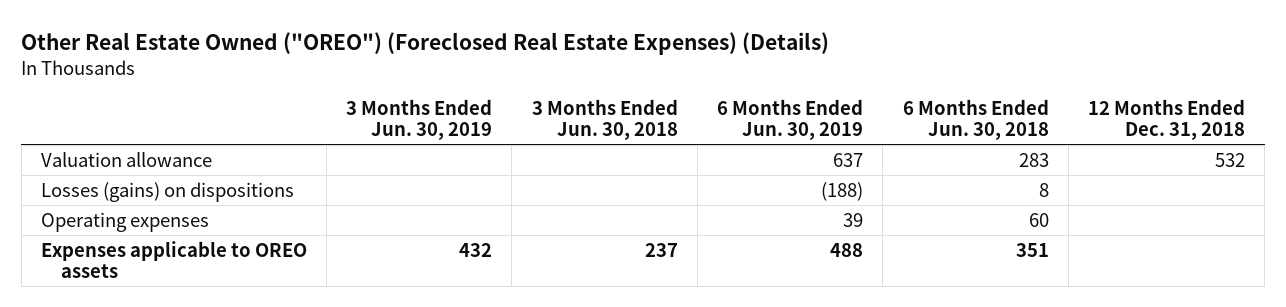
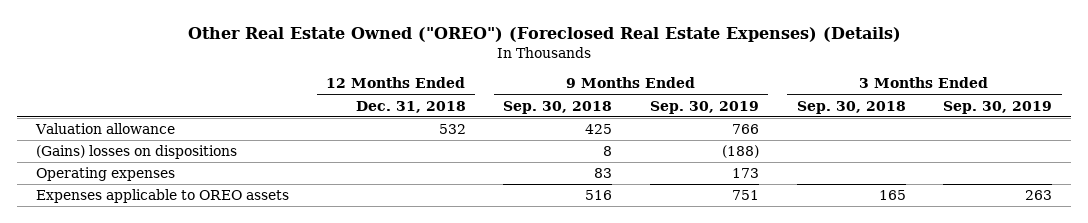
- | 3 Months Ended Jun. 30, 2019 | 3 Months Ended Jun. 30, 2018 | 6 Months Ended Jun. 30, 2019 | 6 Months Ended Jun. 30, 2018 | 12 Months Ended Dec. 31, 2018
+ | 12 Months Ended Dec. 31, 2018 | 9 Months Ended Sep. 30, 2018 | 9 Months Ended Sep. 30, 2019 | 3 Months Ended Sep. 30, 2018 | 3 Months Ended Sep. 30, 2019
- Losses (gains) on dispositions | | | (188) | 8 |
+ (Gains) losses on dispositions | | 8 | (188) | |

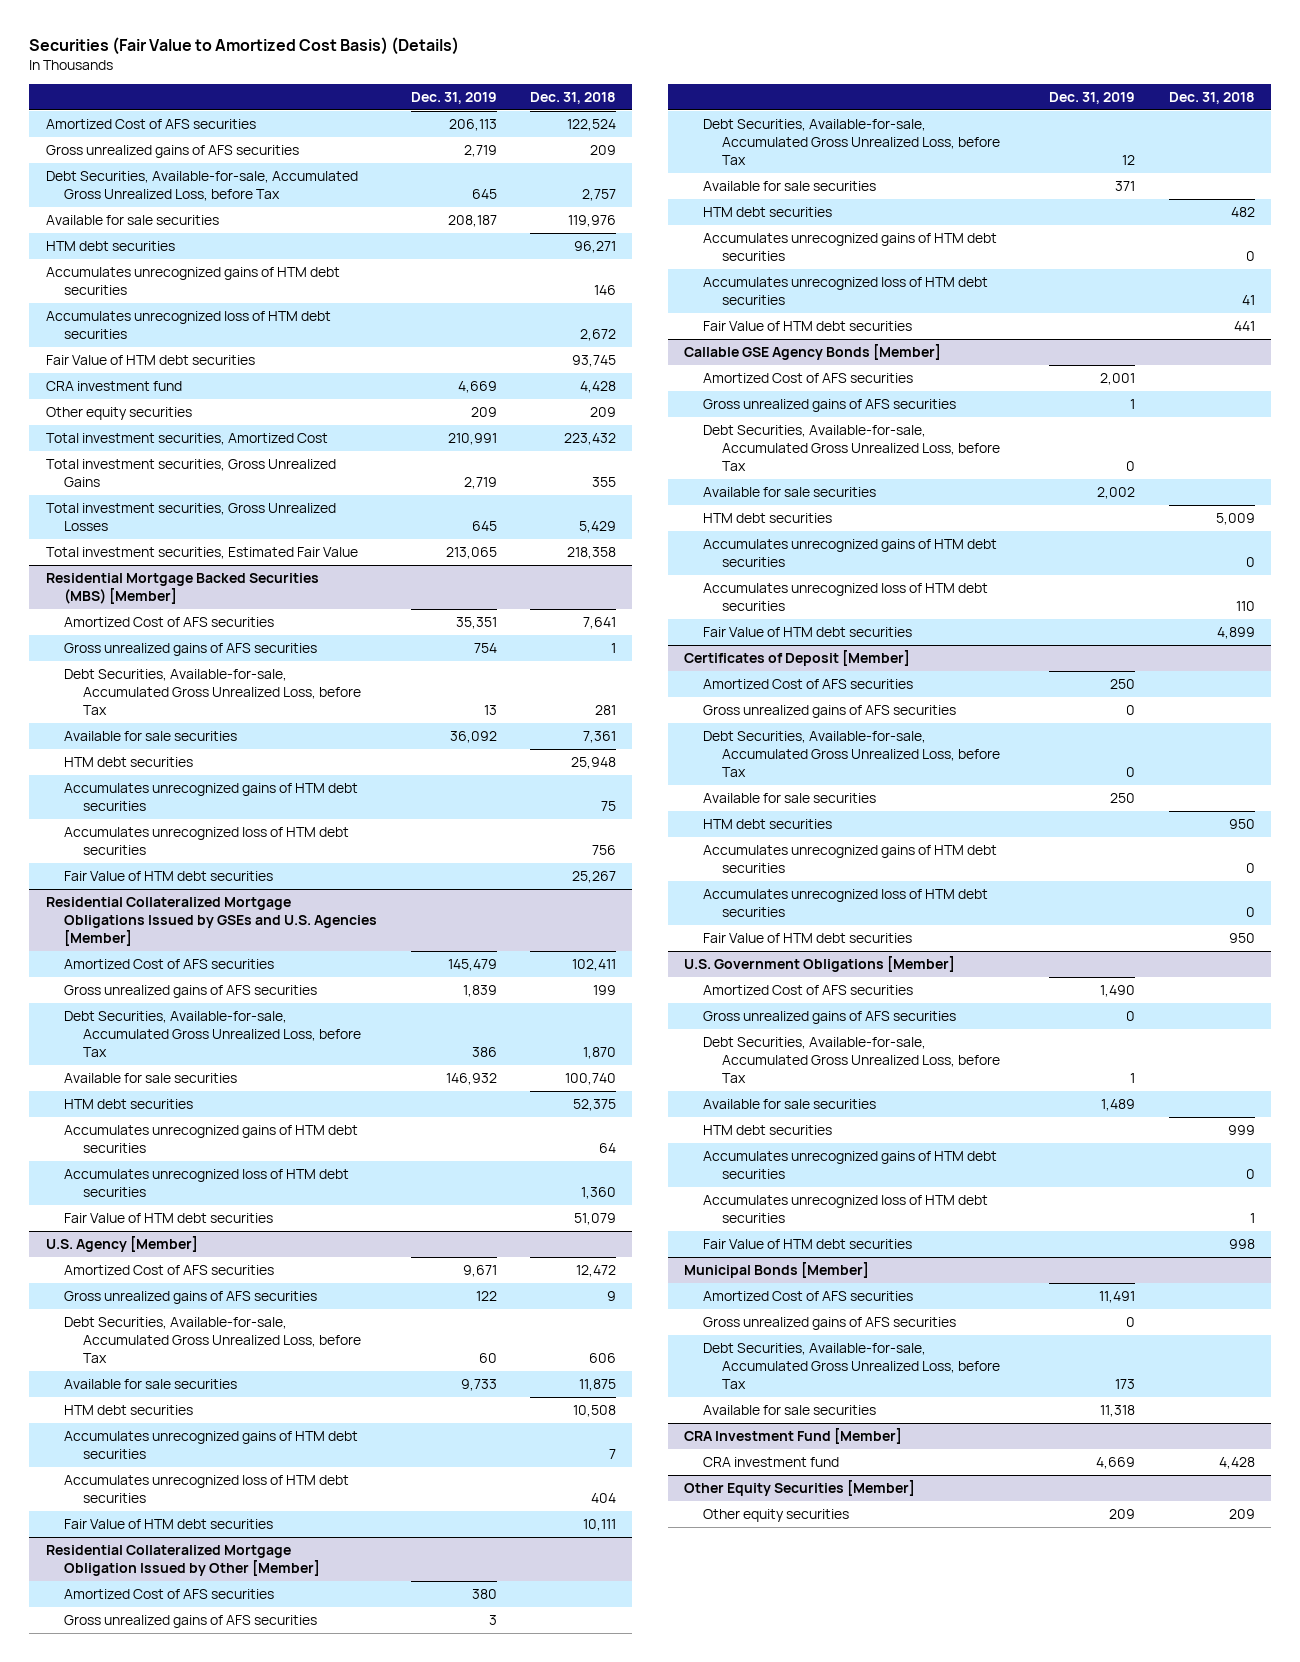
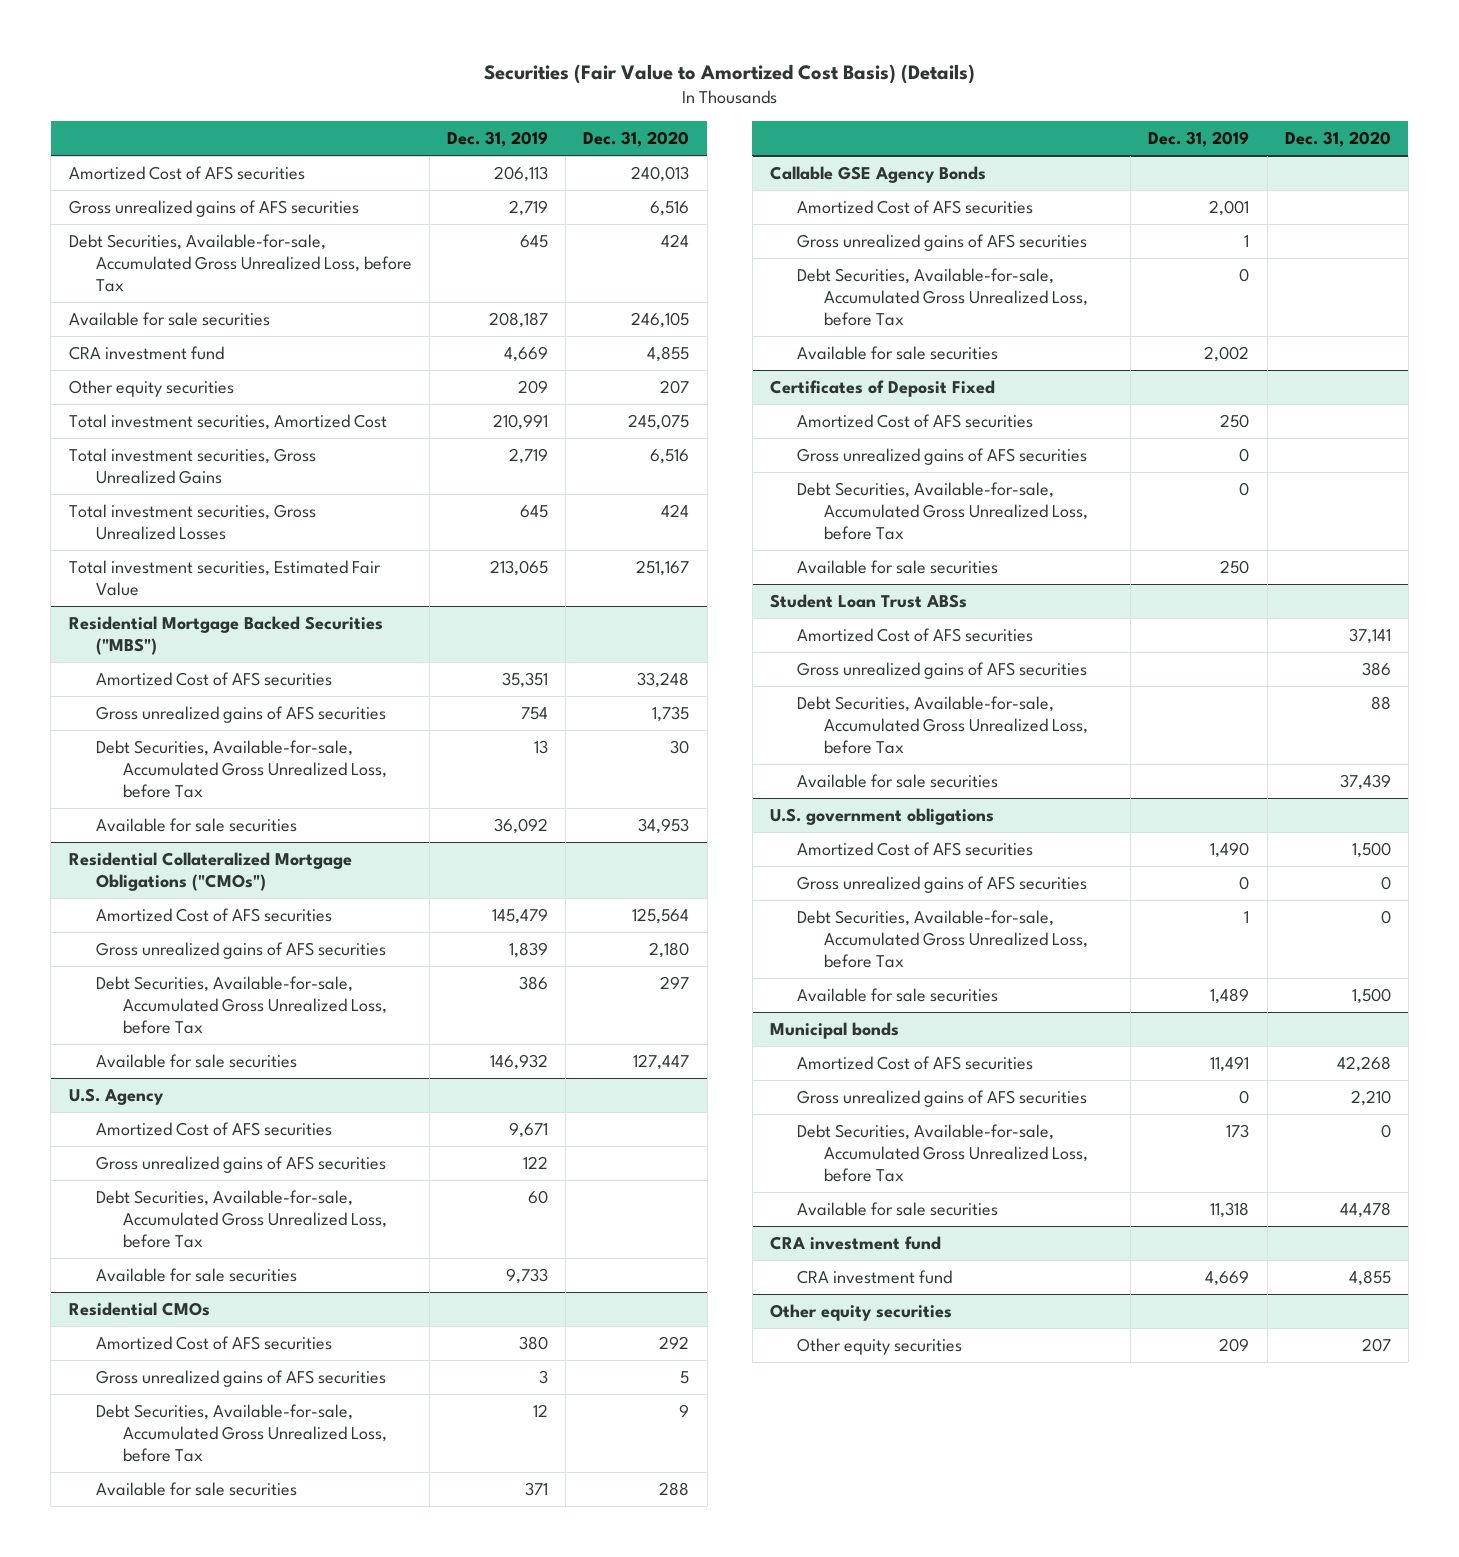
- | Dec. 31, 2019 | Dec. 31, 2018
+ | Dec. 31, 2019 | Dec. 31, 2020
- HTM debt securities | | 96,271
- Accumulates unrecognized gains of HTM debt securities | | 146
- Accumulates unrecognized loss of HTM debt securities | | 2,672
- Fair Value of HTM debt securities | | 93,745
- Residential Mortgage Backed Securities (MBS) [Member]
+ Residential Mortgage Backed Securities ("MBS")
- HTM debt securities | | 25,948
- Accumulates unrecognized gains of HTM debt securities | | 75
- Accumulates unrecognized loss of HTM debt securities | | 756
- Fair Value of HTM debt securities | | 25,267
- Residential Collateralized Mortgage Obligations Issued by GSEs and U.S. Agencies [Member]
+ Residential Collateralized Mortgage Obligations ("CMOs")
- HTM debt securities | | 52,375
- Accumulates unrecognized gains of HTM debt securities | | 64
- Accumulates unrecognized loss of HTM debt securities | | 1,360
- Fair Value of HTM debt securities | | 51,079
- U.S. Agency [Member]
+ U.S. Agency
- HTM debt securities | | 10,508
- Accumulates unrecognized gains of HTM debt securities | | 7
- Accumulates unrecognized loss of HTM debt securities | | 404
- Fair Value of HTM debt securities | | 10,111
- Residential Collateralized Mortgage Obligation Issued by Other [Member]
+ Residential CMOs
- HTM debt securities | | 482
- Accumulates unrecognized gains of HTM debt securities | | 0
- Accumulates unrecognized loss of HTM debt securities | | 41
- Fair Value of HTM debt securities | | 441
- Callable GSE Agency Bonds [Member]
+ Callable GSE Agency Bonds
- HTM debt securities | | 5,009
- Accumulates unrecognized gains of HTM debt securities | | 0
- Accumulates unrecognized loss of HTM debt securities | | 110
- Fair Value of HTM debt securities | | 4,899
- Certificates of Deposit [Member]
+ Certificates of Deposit Fixed
- HTM debt securities | | 950
- Accumulates unrecognized gains of HTM debt securities | | 0
- Accumulates unrecognized loss of HTM debt securities | | 0
- Fair Value of HTM debt securities | | 950
- U.S. Government Obligations [Member]
+ Student Loan Trust ABSs
+ Amortized Cost of AFS securities | | 37,141
+ Gross unrealized gains of AFS securities | | 386
+ Debt Securities, Available-for-sale, Accumulated Gross Unrealized Loss, before Tax | | 88
+ Available for sale securities | | 37,439
+ U.S. government obligations
- HTM debt securities | | 999
- Accumulates unrecognized gains of HTM debt securities | | 0
- Accumulates unrecognized loss of HTM debt securities | | 1
- Fair Value of HTM debt securities | | 998
- Municipal Bonds [Member]
+ Municipal bonds
- CRA Investment Fund [Member]
+ CRA investment fund
- Other Equity Securities [Member]
+ Other equity securities

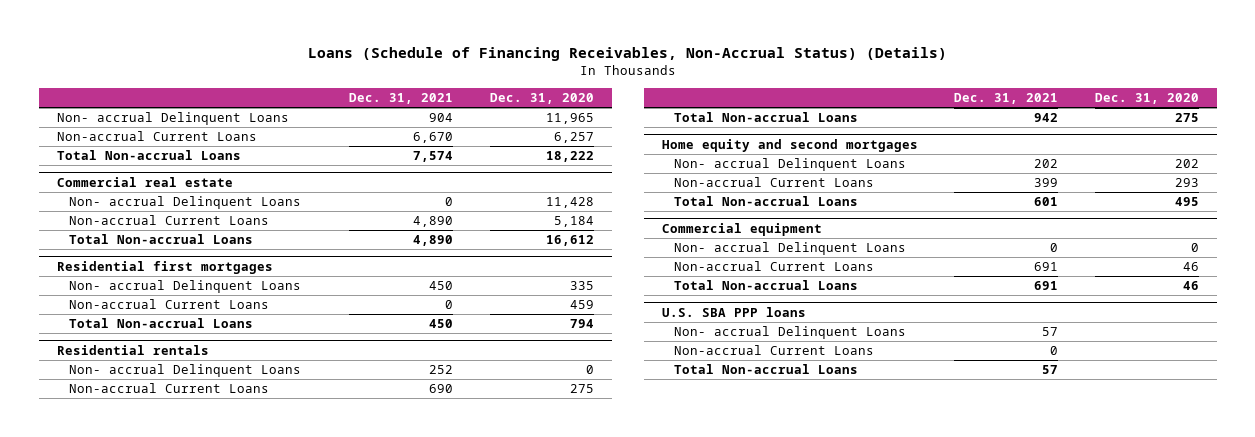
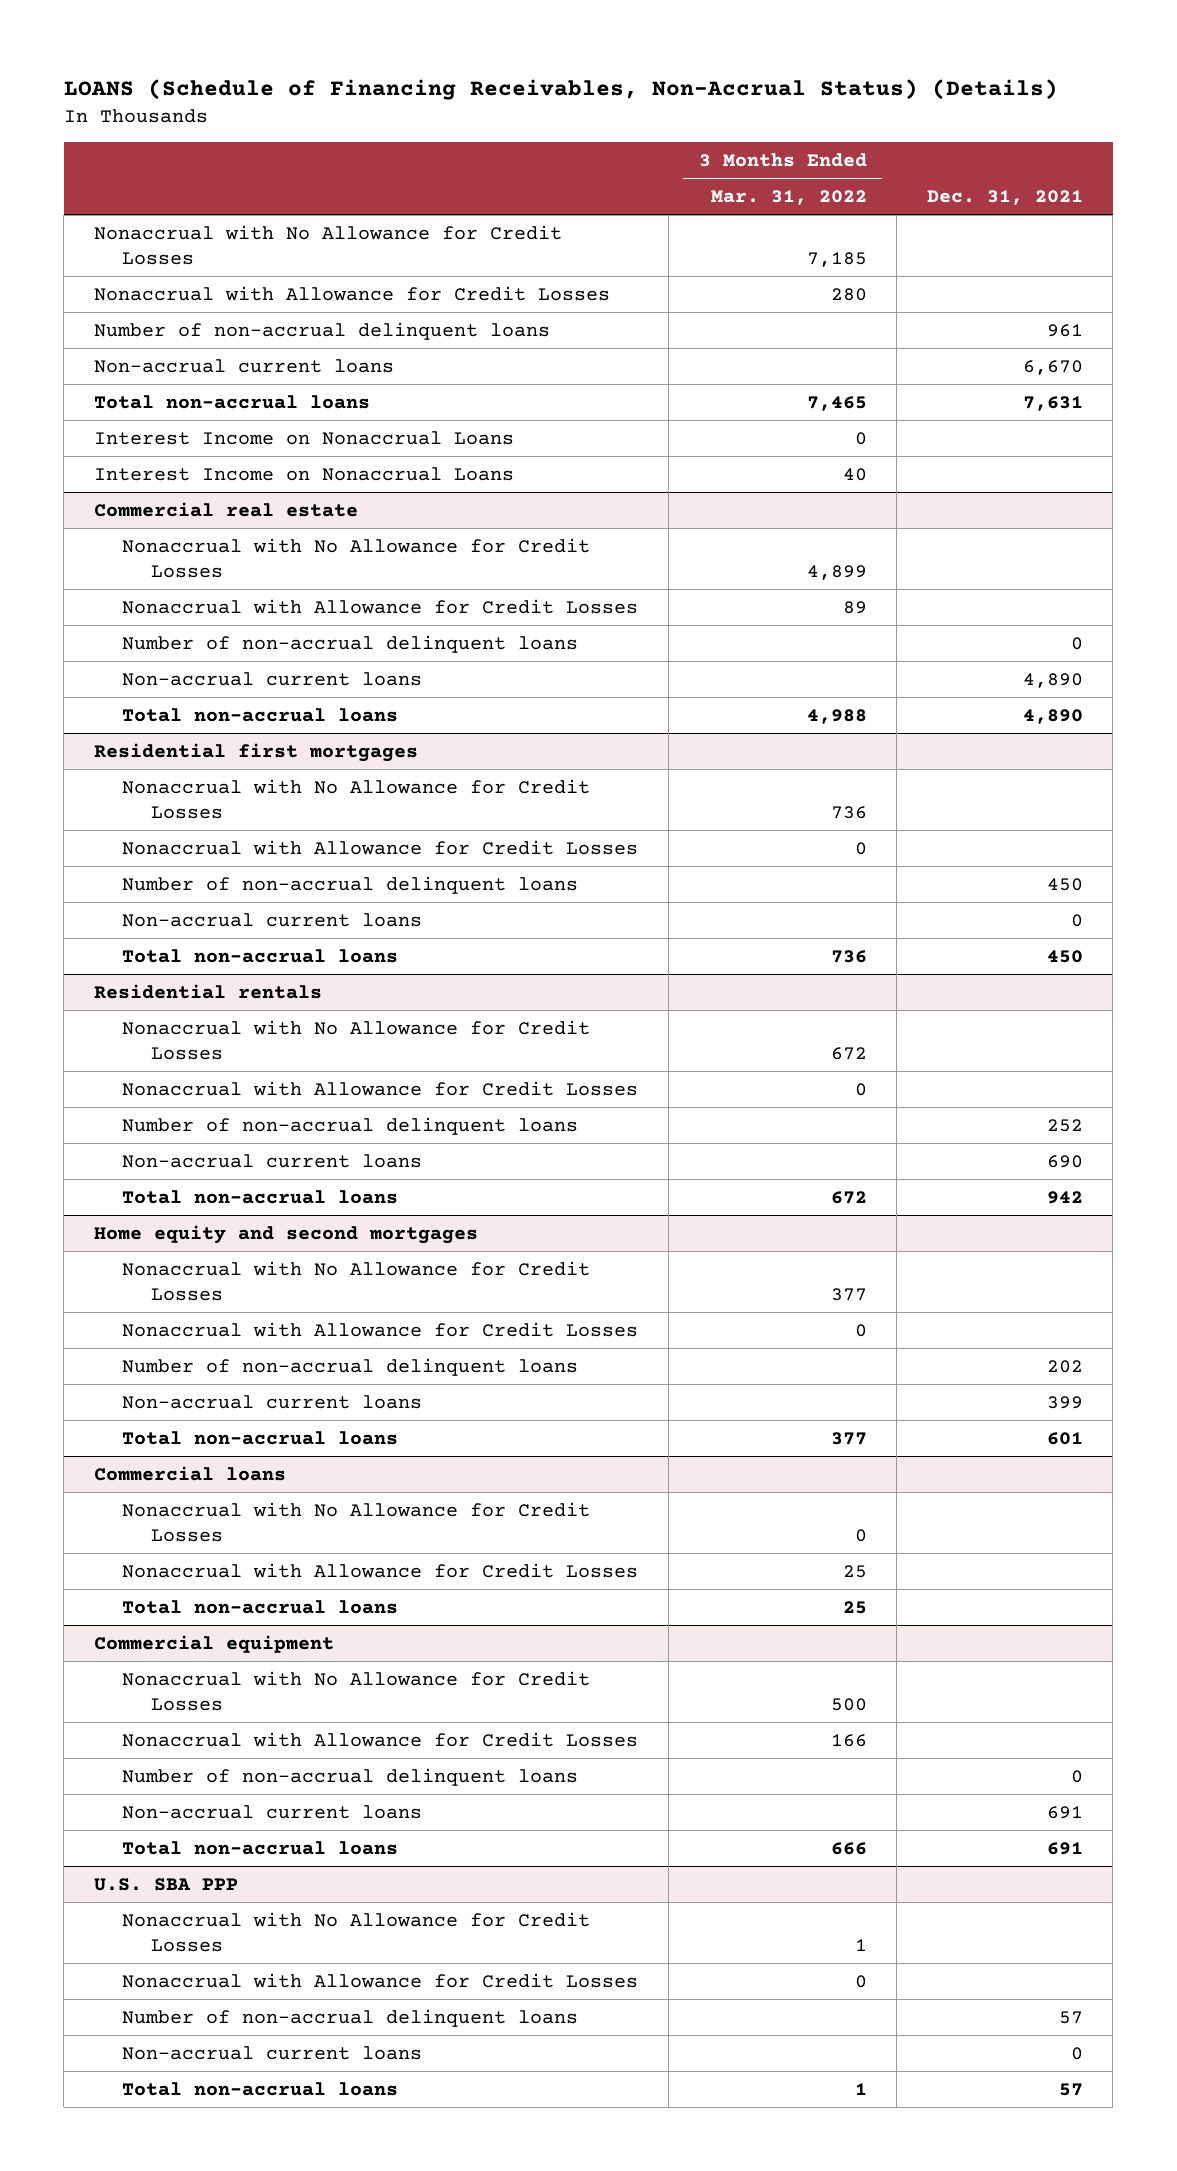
- Loans (Schedule of Financing Receivables, Non-Accrual Status) (Details)
+ LOANS (Schedule of Financing Receivables, Non-Accrual Status) (Details)
- | Dec. 31, 2021 | Dec. 31, 2020
+ | 3 Months Ended Mar. 31, 2022 | Dec. 31, 2021
- Non- accrual Delinquent Loans | 904 | 11,965
- Non-accrual Current Loans | 6,670 | 6,257
- Total Non-accrual Loans | 7,574 | 18,222
+ Nonaccrual with No Allowance for Credit Losses | 7,185 |
+ Nonaccrual with Allowance for Credit Losses | 280 |
+ Number of non-accrual delinquent loans | | 961
+ Non-accrual current loans | | 6,670
+ Total non-accrual loans | 7,465 | 7,631
+ Interest Income on Nonaccrual Loans | 0 |
+ Interest Income on Nonaccrual Loans | 40 |
@ Commercial real estate
- Non- accrual Delinquent Loans | 0 | 11,428
- Non-accrual Current Loans | 4,890 | 5,184
- Total Non-accrual Loans | 4,890 | 16,612
+ Nonaccrual with No Allowance for Credit Losses | 4,899 |
+ Nonaccrual with Allowance for Credit Losses | 89 |
+ Number of non-accrual delinquent loans | | 0
+ Non-accrual current loans | | 4,890
+ Total non-accrual loans | 4,988 | 4,890
@ Residential first mortgages
- Non- accrual Delinquent Loans | 450 | 335
- Non-accrual Current Loans | 0 | 459
- Total Non-accrual Loans | 450 | 794
+ Nonaccrual with No Allowance for Credit Losses | 736 |
+ Nonaccrual with Allowance for Credit Losses | 0 |
+ Number of non-accrual delinquent loans | | 450
+ Non-accrual current loans | | 0
+ Total non-accrual loans | 736 | 450
@ Residential rentals
- Non- accrual Delinquent Loans | 252 | 0
- Non-accrual Current Loans | 690 | 275
- Total Non-accrual Loans | 942 | 275
+ Nonaccrual with No Allowance for Credit Losses | 672 |
+ Nonaccrual with Allowance for Credit Losses | 0 |
+ Number of non-accrual delinquent loans | | 252
+ Non-accrual current loans | | 690
+ Total non-accrual loans | 672 | 942
@ Home equity and second mortgages
- Non- accrual Delinquent Loans | 202 | 202
- Non-accrual Current Loans | 399 | 293
- Total Non-accrual Loans | 601 | 495
+ Nonaccrual with No Allowance for Credit Losses | 377 |
+ Nonaccrual with Allowance for Credit Losses | 0 |
+ Number of non-accrual delinquent loans | | 202
+ Non-accrual current loans | | 399
+ Total non-accrual loans | 377 | 601
+ Commercial loans
+ Nonaccrual with No Allowance for Credit Losses | 0 |
+ Nonaccrual with Allowance for Credit Losses | 25 |
+ Total non-accrual loans | 25 |
@ Commercial equipment
- Non- accrual Delinquent Loans | 0 | 0
- Non-accrual Current Loans | 691 | 46
- Total Non-accrual Loans | 691 | 46
- U.S. SBA PPP loans
- Non- accrual Delinquent Loans | 57 |
- Non-accrual Current Loans | 0 |
- Total Non-accrual Loans | 57 |
@ Commercial equipment
+ Nonaccrual with No Allowance for Credit Losses | 500 |
+ Nonaccrual with Allowance for Credit Losses | 166 |
+ Number of non-accrual delinquent loans | | 0
+ Non-accrual current loans | | 691
+ Total non-accrual loans | 666 | 691
+ U.S. SBA PPP
+ Nonaccrual with No Allowance for Credit Losses | 1 |
+ Nonaccrual with Allowance for Credit Losses | 0 |
+ Number of non-accrual delinquent loans | | 57
+ Non-accrual current loans | | 0
+ Total non-accrual loans | 1 | 57

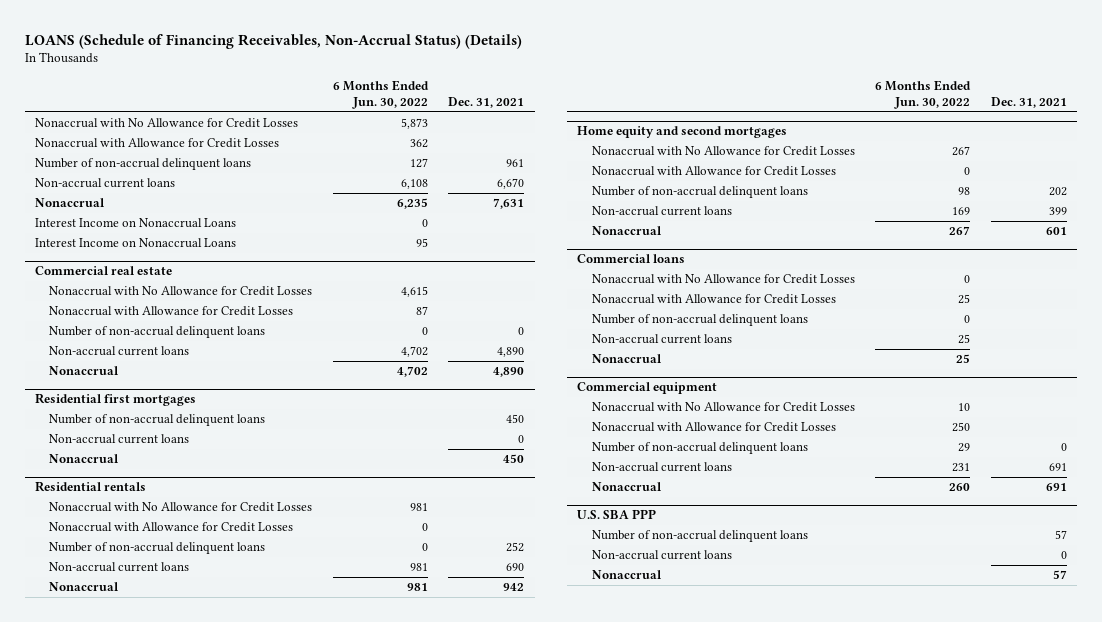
- | 3 Months Ended Mar. 31, 2022 | Dec. 31, 2021
+ | 6 Months Ended Jun. 30, 2022 | Dec. 31, 2021
- Total non-accrual loans | 7,465 | 7,631
+ Nonaccrual | 6,235 | 7,631
@ Commercial real estate
- Total non-accrual loans | 4,988 | 4,890
+ Nonaccrual | 4,702 | 4,890
@ Residential first mortgages
- Nonaccrual with No Allowance for Credit Losses | 736 |
- Nonaccrual with Allowance for Credit Losses | 0 |
- Total non-accrual loans | 736 | 450
+ Nonaccrual | | 450
@ Residential rentals
- Total non-accrual loans | 672 | 942
+ Nonaccrual | 981 | 942
@ Home equity and second mortgages
- Total non-accrual loans | 377 | 601
+ Nonaccrual | 267 | 601
@ Commercial loans
- Total non-accrual loans | 25 |
+ Number of non-accrual delinquent loans | 0 |
+ Non-accrual current loans | 25 |
+ Nonaccrual | 25 |
@ Commercial equipment
- Total non-accrual loans | 666 | 691
+ Nonaccrual | 260 | 691
@ U.S. SBA PPP
- Nonaccrual with No Allowance for Credit Losses | 1 |
- Nonaccrual with Allowance for Credit Losses | 0 |
- Total non-accrual loans | 1 | 57
+ Nonaccrual | | 57

